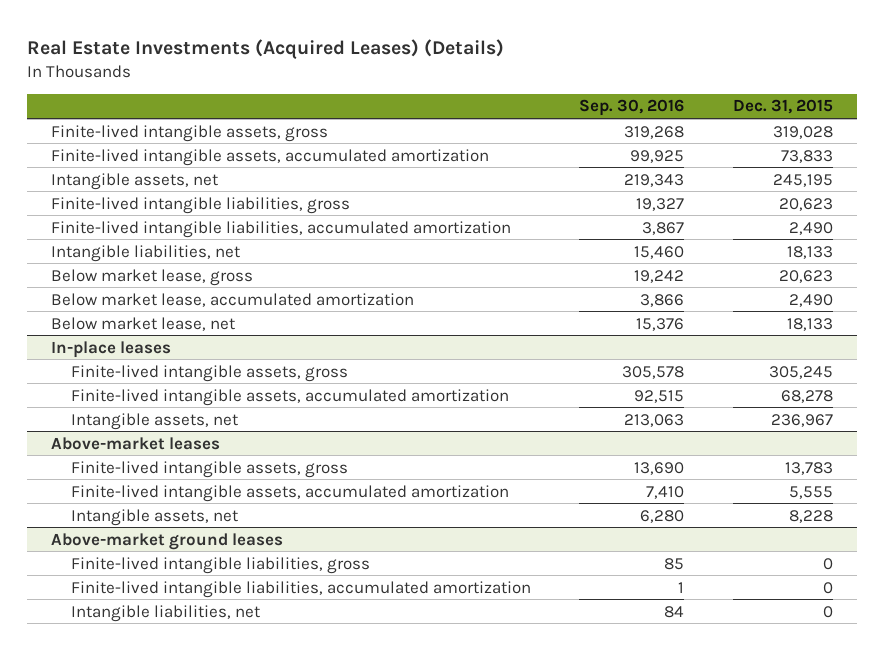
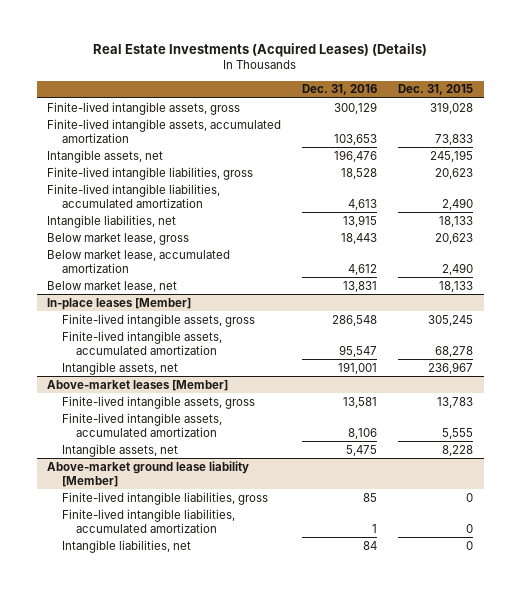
- | Sep. 30, 2016 | Dec. 31, 2015
+ | Dec. 31, 2016 | Dec. 31, 2015
- In-place leases
+ In-place leases [Member]
- Above-market leases
+ Above-market leases [Member]
- Above-market ground leases
+ Above-market ground lease liability [Member]

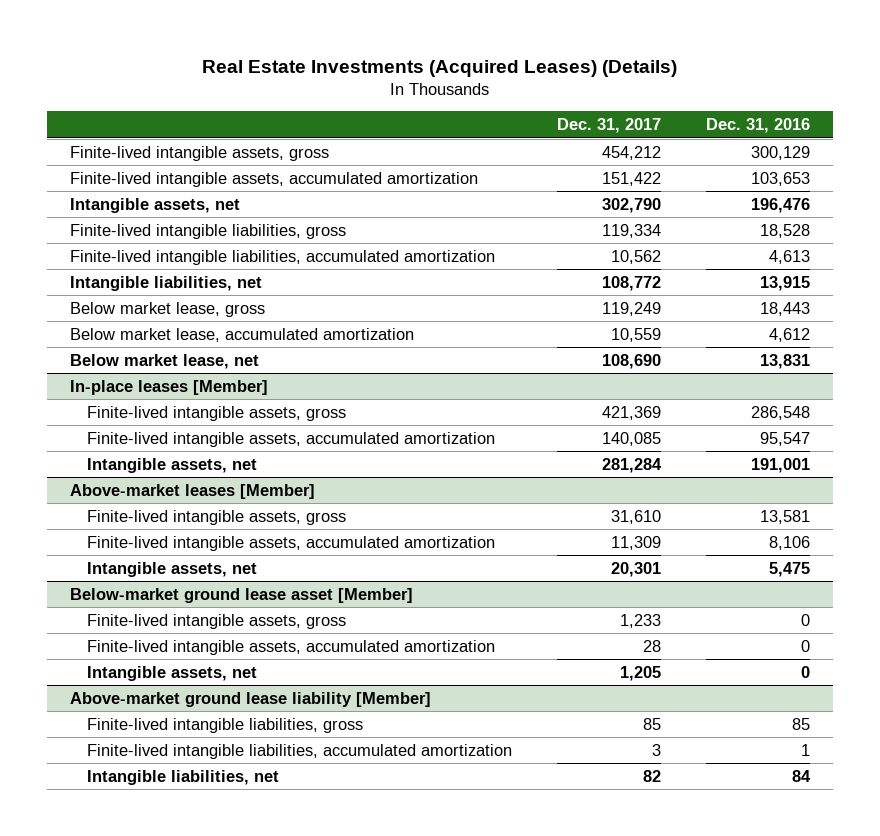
- | Dec. 31, 2016 | Dec. 31, 2015
+ | Dec. 31, 2017 | Dec. 31, 2016
+ Below-market ground lease asset [Member]
+ Finite-lived intangible assets, gross | 1,233 | 0
+ Finite-lived intangible assets, accumulated amortization | 28 | 0
+ Intangible assets, net | 1,205 | 0

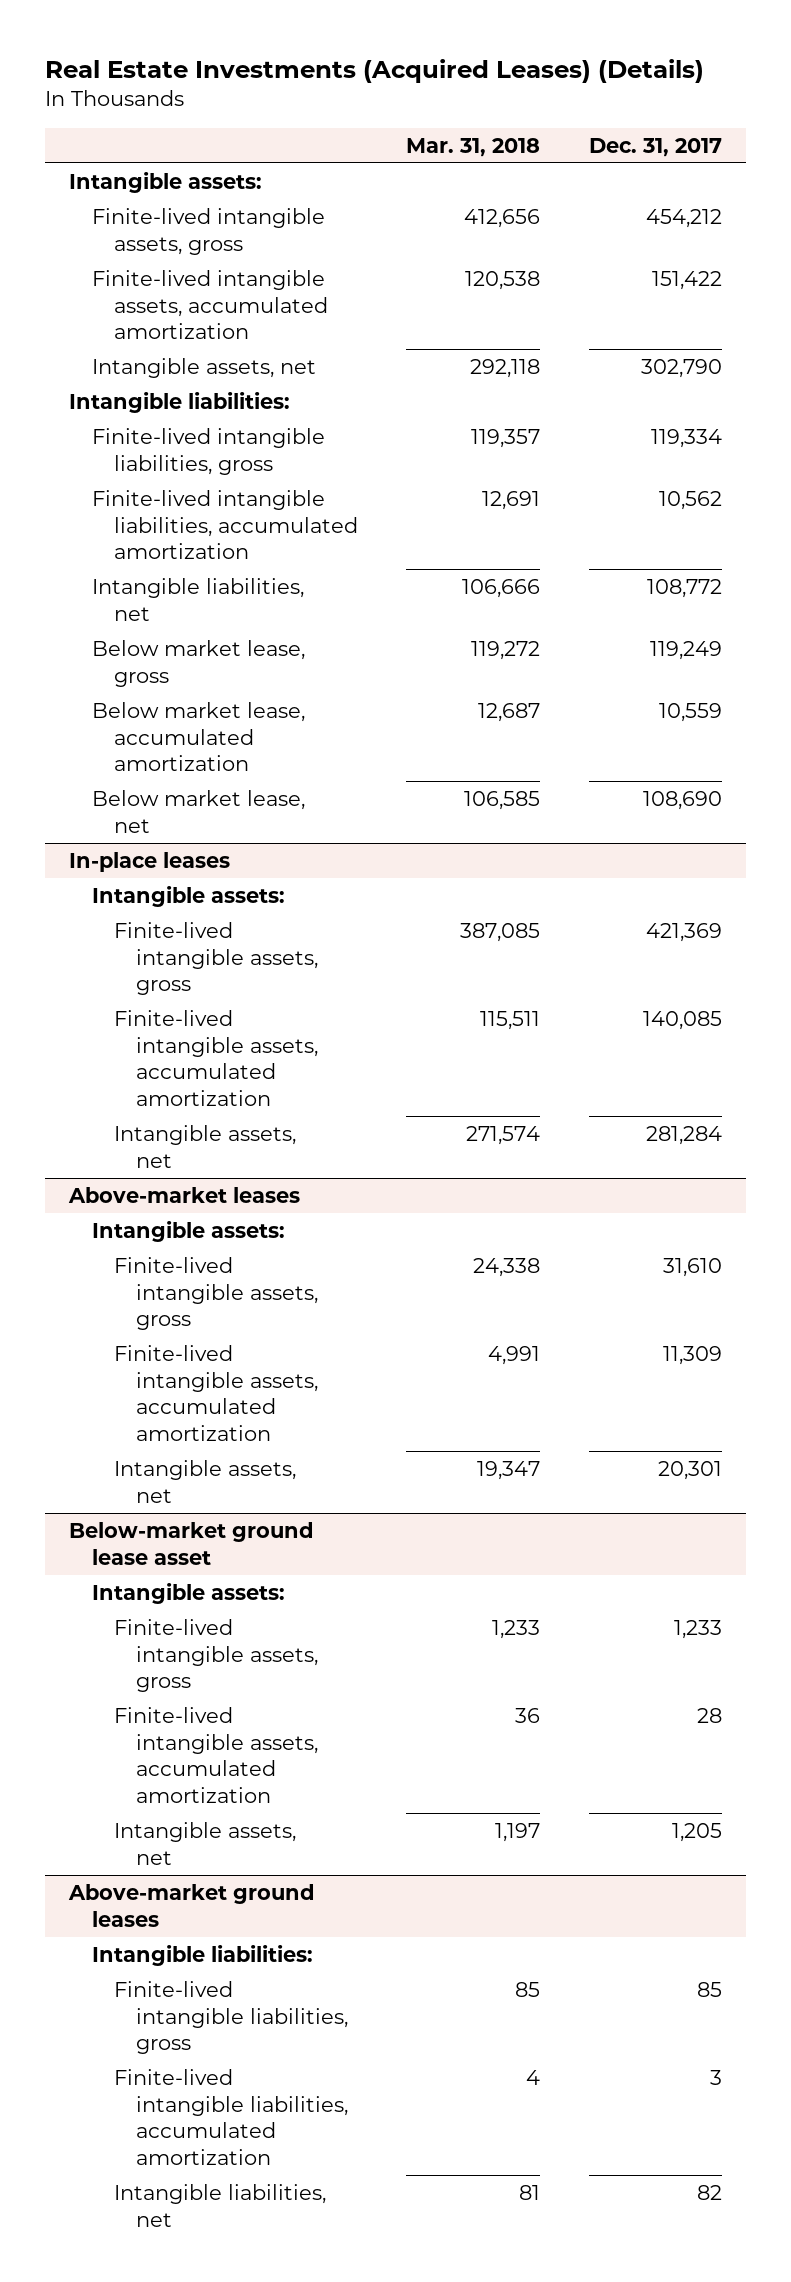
- | Dec. 31, 2017 | Dec. 31, 2016
+ | Mar. 31, 2018 | Dec. 31, 2017
+ Intangible assets:
+ Intangible liabilities:
- In-place leases [Member]
+ In-place leases
+ Intangible assets:
- Above-market leases [Member]
+ Above-market leases
+ Intangible assets:
- Below-market ground lease asset [Member]
+ Below-market ground lease asset
+ Intangible assets:
- Above-market ground lease liability [Member]
+ Above-market ground leases
+ Intangible liabilities:

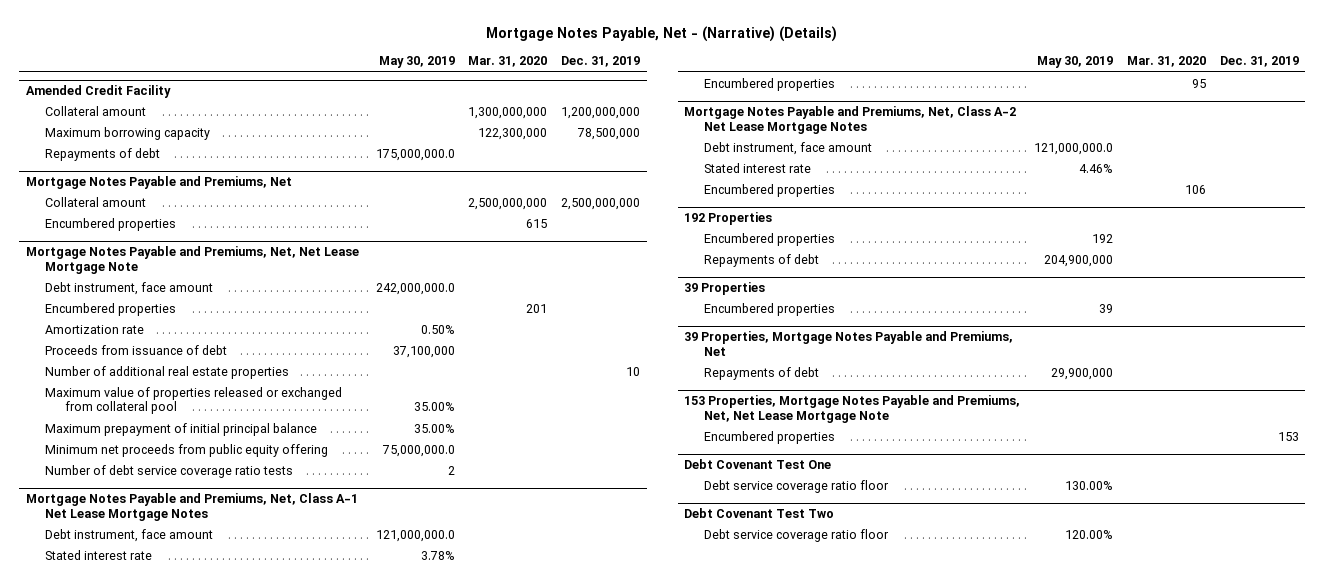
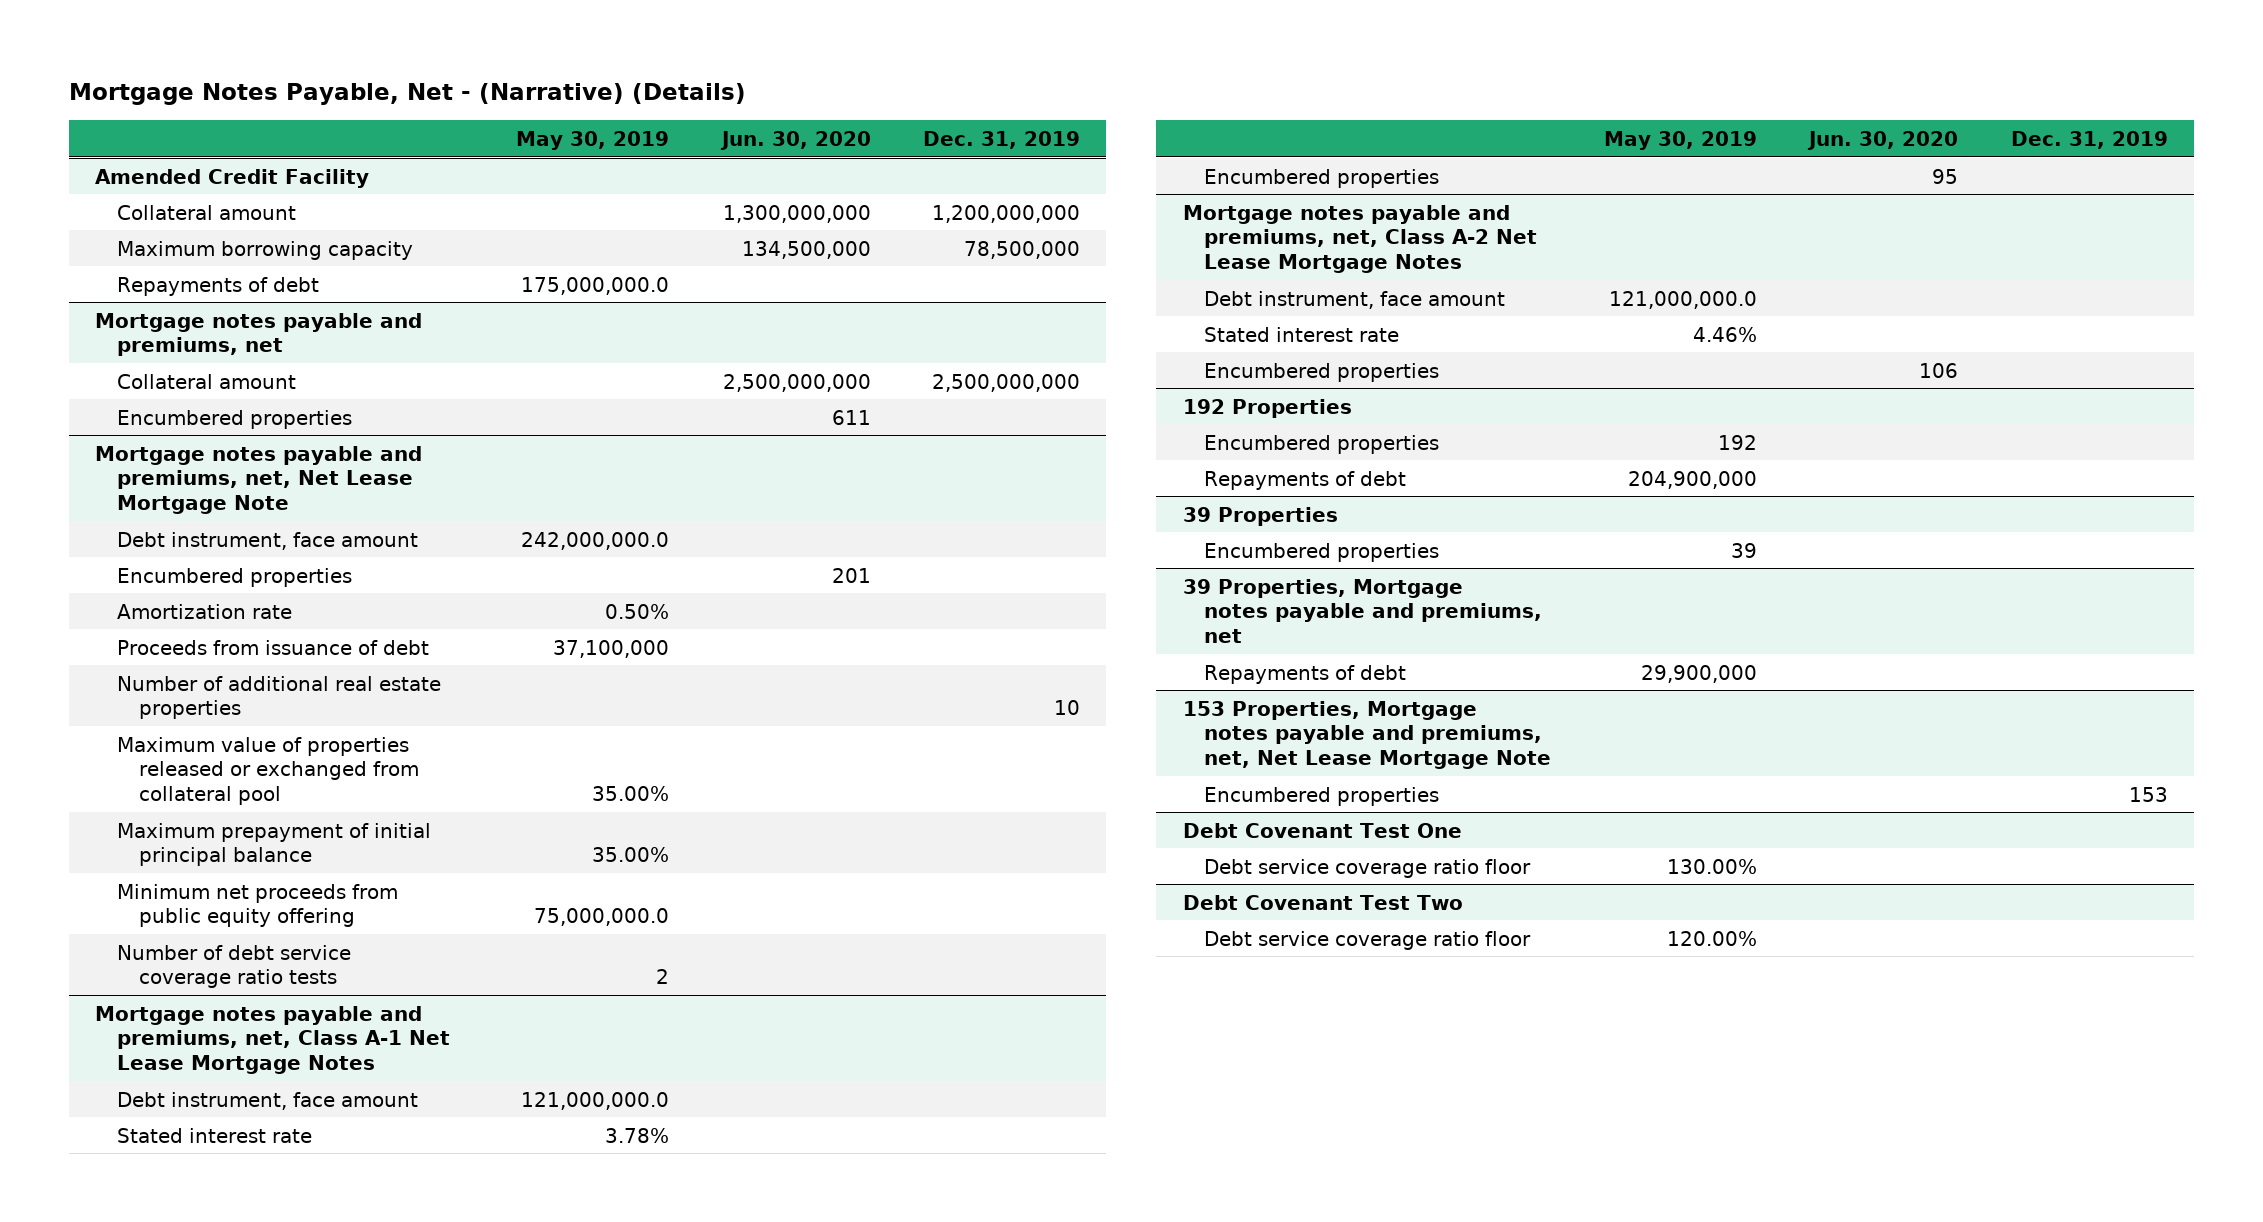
- | May 30, 2019 | Mar. 31, 2020 | Dec. 31, 2019
+ | May 30, 2019 | Jun. 30, 2020 | Dec. 31, 2019
- Mortgage Notes Payable and Premiums, Net
+ Mortgage notes payable and premiums, net
- Mortgage Notes Payable and Premiums, Net, Net Lease Mortgage Note
+ Mortgage notes payable and premiums, net, Net Lease Mortgage Note
- Mortgage Notes Payable and Premiums, Net, Class A-1 Net Lease Mortgage Notes
+ Mortgage notes payable and premiums, net, Class A-1 Net Lease Mortgage Notes
- Mortgage Notes Payable and Premiums, Net, Class A-2 Net Lease Mortgage Notes
+ Mortgage notes payable and premiums, net, Class A-2 Net Lease Mortgage Notes
- 39 Properties, Mortgage Notes Payable and Premiums, Net
+ 39 Properties, Mortgage notes payable and premiums, net
- 153 Properties, Mortgage Notes Payable and Premiums, Net, Net Lease Mortgage Note
+ 153 Properties, Mortgage notes payable and premiums, net, Net Lease Mortgage Note

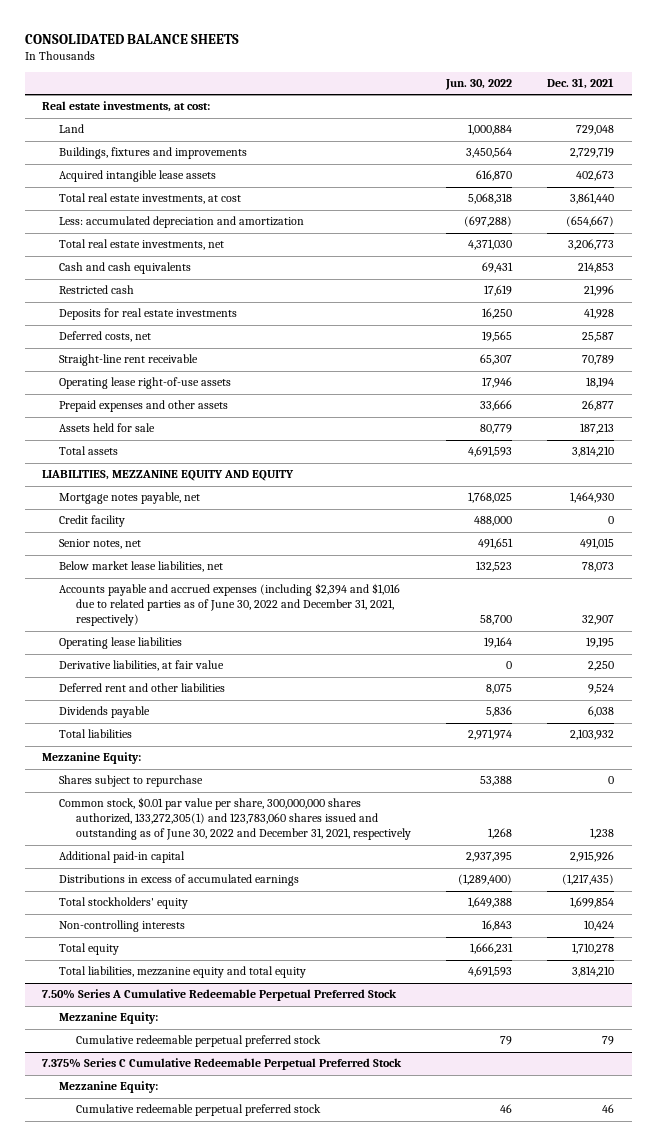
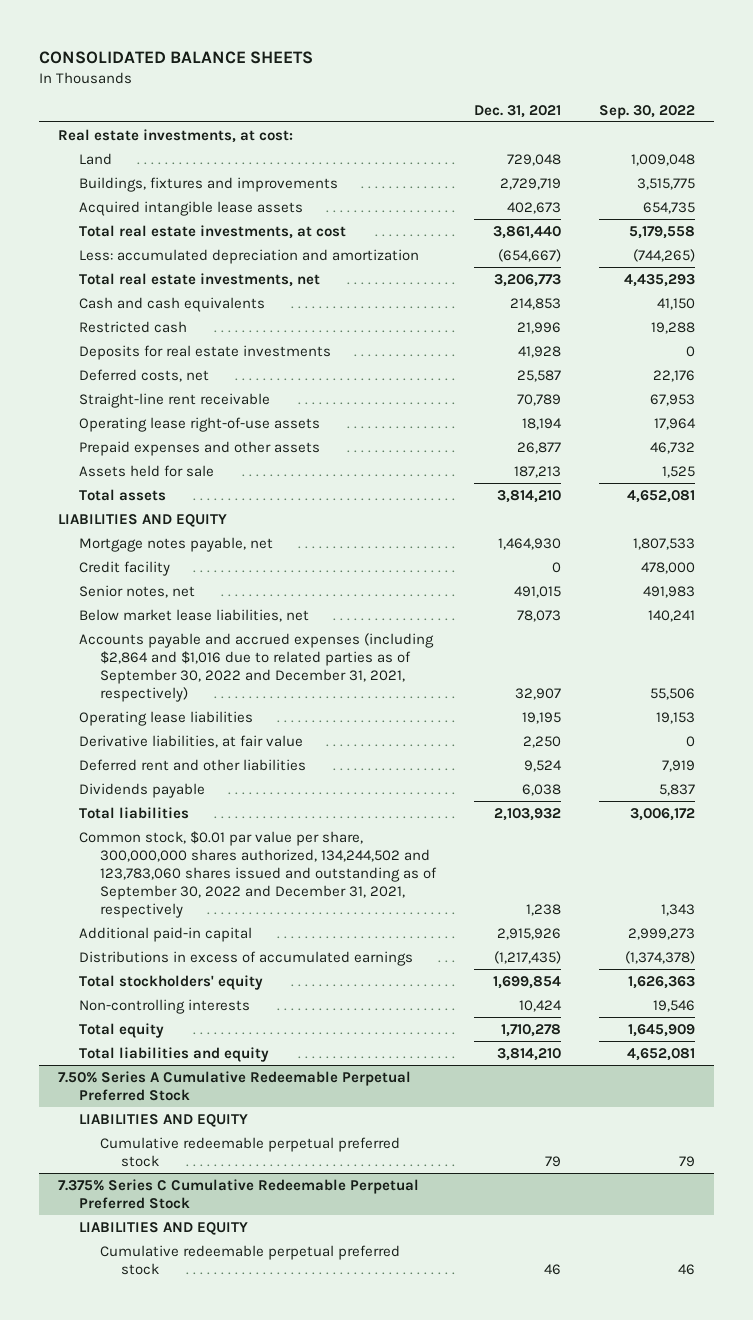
- | Jun. 30, 2022 | Dec. 31, 2021
+ | Dec. 31, 2021 | Sep. 30, 2022
- LIABILITIES, MEZZANINE EQUITY AND EQUITY
+ LIABILITIES AND EQUITY
- Accounts payable and accrued expenses (including $2,394 and $1,016 due to related parties as of June 30, 2022 and December 31, 2021, respectively) | 58,700 | 32,907
+ Accounts payable and accrued expenses (including $2,864 and $1,016 due to related parties as of September 30, 2022 and December 31, 2021, respectively) | 32,907 | 55,506
- Mezzanine Equity:
- Shares subject to repurchase | 53,388 | 0
- Common stock, $0.01 par value per share, 300,000,000 shares authorized, 133,272,305(1) and 123,783,060 shares issued and outstanding as of June 30, 2022 and December 31, 2021, respectively | 1,268 | 1,238
+ Common stock, $0.01 par value per share, 300,000,000 shares authorized, 134,244,502 and 123,783,060 shares issued and outstanding as of September 30, 2022 and December 31, 2021, respectively | 1,238 | 1,343
- Total liabilities, mezzanine equity and total equity | 4,691,593 | 3,814,210
+ Total liabilities and equity | 3,814,210 | 4,652,081
@ 7.50% Series A Cumulative Redeemable Perpetual Preferred Stock
- Mezzanine Equity:
+ LIABILITIES AND EQUITY
@ 7.375% Series C Cumulative Redeemable Perpetual Preferred Stock
- Mezzanine Equity:
+ LIABILITIES AND EQUITY

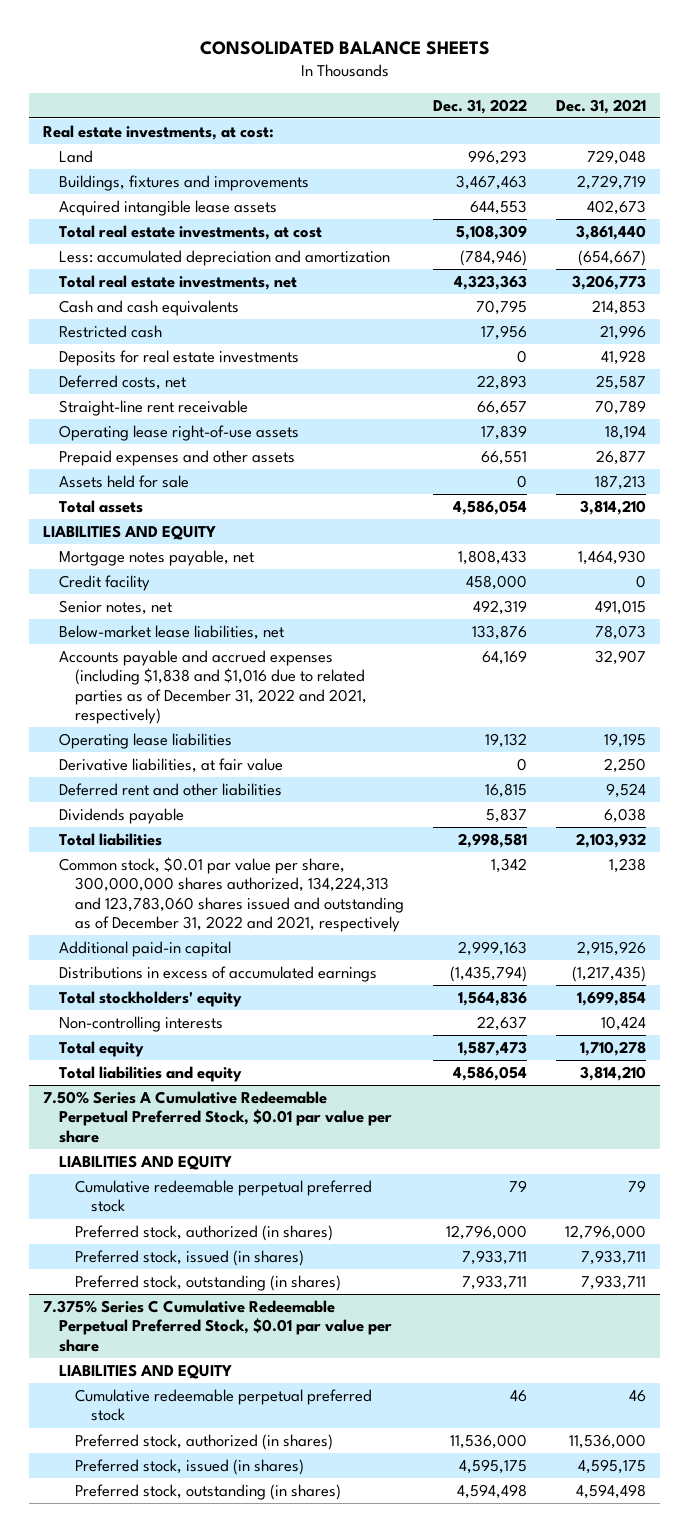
- | Dec. 31, 2021 | Sep. 30, 2022
+ | Dec. 31, 2022 | Dec. 31, 2021
- Below market lease liabilities, net | 78,073 | 140,241
- Accounts payable and accrued expenses (including $2,864 and $1,016 due to related parties as of September 30, 2022 and December 31, 2021, respectively) | 32,907 | 55,506
+ Below-market lease liabilities, net | 133,876 | 78,073
+ Accounts payable and accrued expenses (including $1,838 and $1,016 due to related parties as of December 31, 2022 and 2021, respectively) | 64,169 | 32,907
- Common stock, $0.01 par value per share, 300,000,000 shares authorized, 134,244,502 and 123,783,060 shares issued and outstanding as of September 30, 2022 and December 31, 2021, respectively | 1,238 | 1,343
+ Common stock, $0.01 par value per share, 300,000,000 shares authorized, 134,224,313 and 123,783,060 shares issued and outstanding as of December 31, 2022 and 2021, respectively | 1,342 | 1,238
- 7.50% Series A Cumulative Redeemable Perpetual Preferred Stock
+ 7.50% Series A Cumulative Redeemable Perpetual Preferred Stock, $0.01 par value per share
- 7.375% Series C Cumulative Redeemable Perpetual Preferred Stock
+ Preferred stock, authorized (in shares) | 12,796,000 | 12,796,000
+ Preferred stock, issued (in shares) | 7,933,711 | 7,933,711
+ Preferred stock, outstanding (in shares) | 7,933,711 | 7,933,711
+ 7.375% Series C Cumulative Redeemable Perpetual Preferred Stock, $0.01 par value per share
+ Preferred stock, authorized (in shares) | 11,536,000 | 11,536,000
+ Preferred stock, issued (in shares) | 4,595,175 | 4,595,175
+ Preferred stock, outstanding (in shares) | 4,594,498 | 4,594,498

